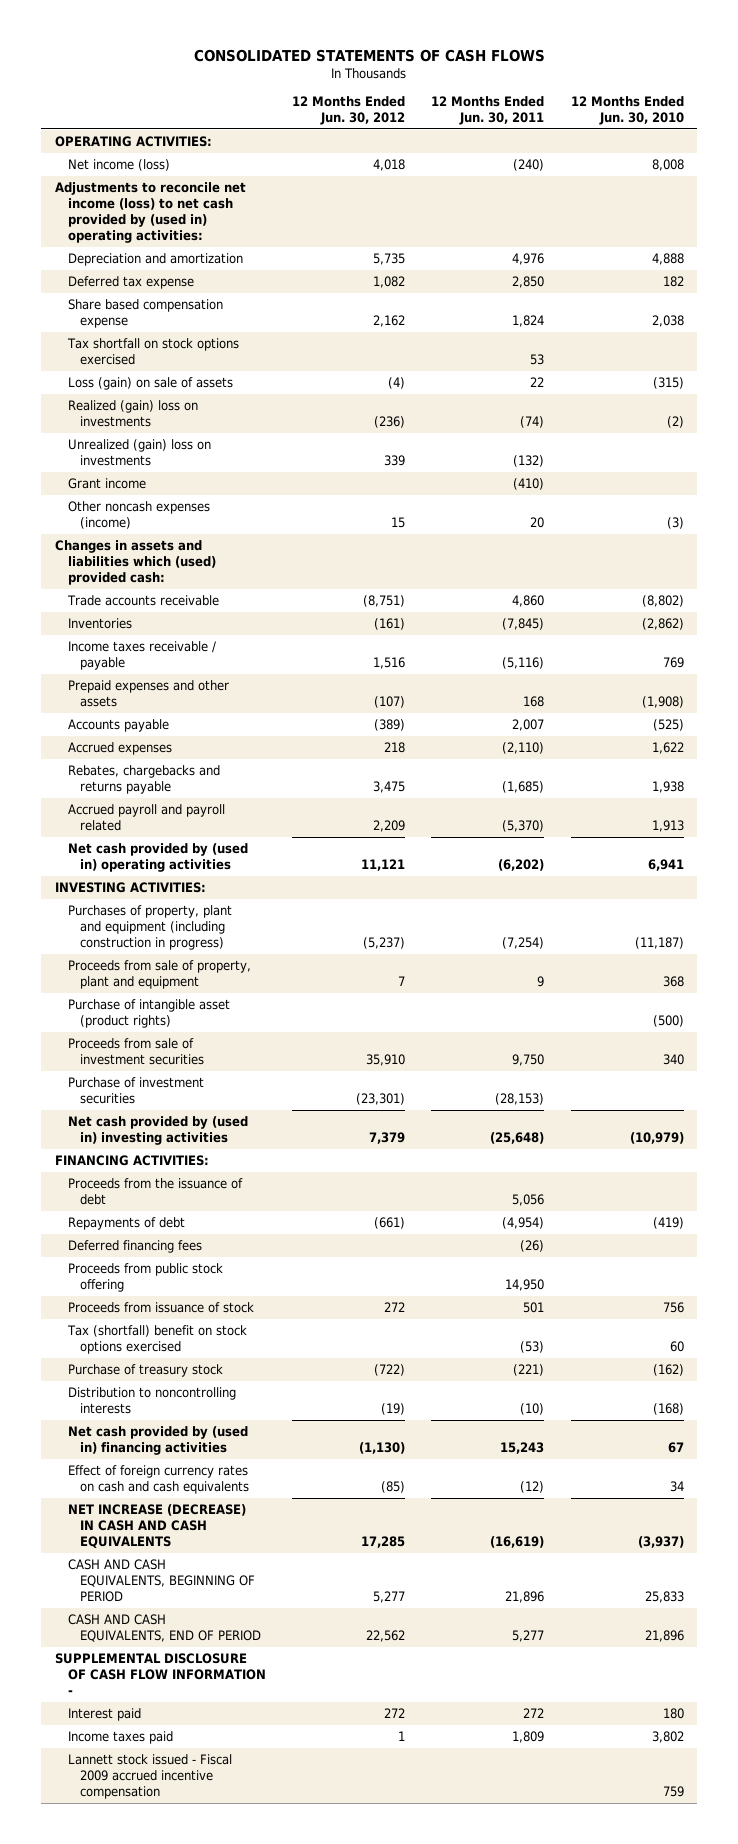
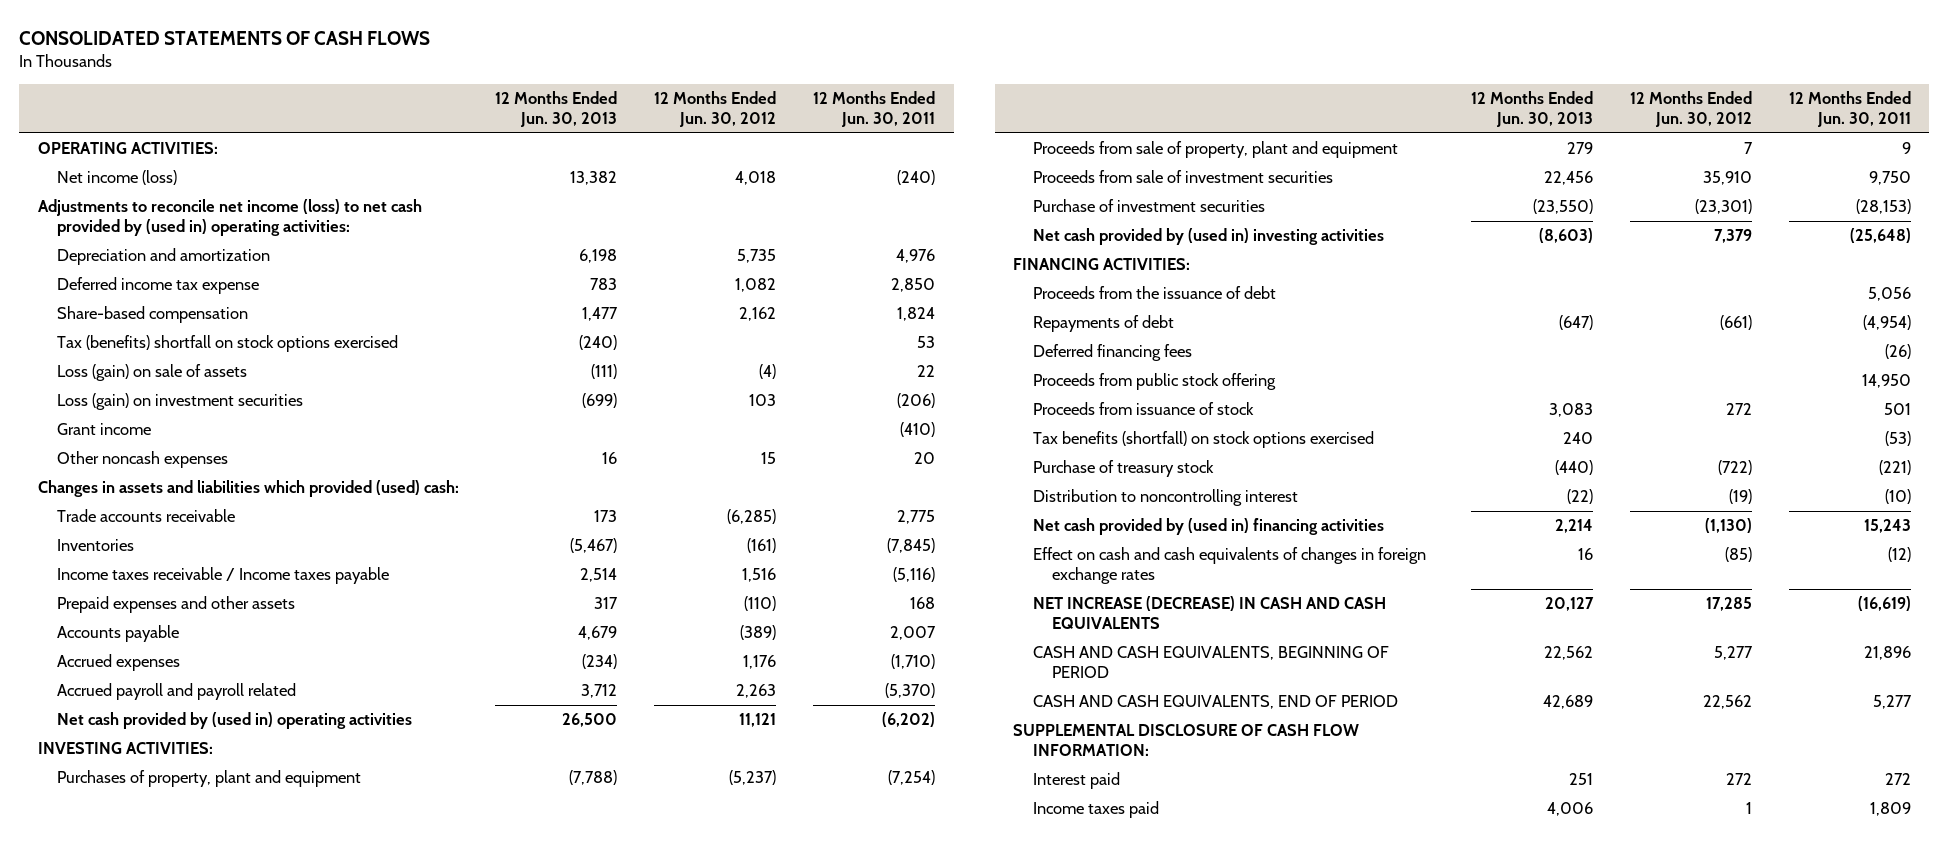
- | 12 Months Ended Jun. 30, 2012 | 12 Months Ended Jun. 30, 2011 | 12 Months Ended Jun. 30, 2010
+ | 12 Months Ended Jun. 30, 2013 | 12 Months Ended Jun. 30, 2012 | 12 Months Ended Jun. 30, 2011
- Deferred tax expense | 1,082 | 2,850 | 182
- Share based compensation expense | 2,162 | 1,824 | 2,038
- Tax shortfall on stock options exercised | | 53 |
+ Deferred income tax expense | 783 | 1,082 | 2,850
+ Share-based compensation | 1,477 | 2,162 | 1,824
+ Tax (benefits) shortfall on stock options exercised | (240) | | 53
- Realized (gain) loss on investments | (236) | (74) | (2)
- Unrealized (gain) loss on investments | 339 | (132) |
+ Loss (gain) on investment securities | (699) | 103 | (206)
- Other noncash expenses (income) | 15 | 20 | (3)
- Changes in assets and liabilities which (used) provided cash:
- Trade accounts receivable | (8,751) | 4,860 | (8,802)
+ Other noncash expenses | 16 | 15 | 20
+ Changes in assets and liabilities which provided (used) cash:
+ Trade accounts receivable | 173 | (6,285) | 2,775
- Income taxes receivable / payable | 1,516 | (5,116) | 769
- Prepaid expenses and other assets | (107) | 168 | (1,908)
+ Income taxes receivable / Income taxes payable | 2,514 | 1,516 | (5,116)
+ Prepaid expenses and other assets | 317 | (110) | 168
- Accrued expenses | 218 | (2,110) | 1,622
- Rebates, chargebacks and returns payable | 3,475 | (1,685) | 1,938
- Accrued payroll and payroll related | 2,209 | (5,370) | 1,913
+ Accrued expenses | (234) | 1,176 | (1,710)
+ Accrued payroll and payroll related | 3,712 | 2,263 | (5,370)
- Purchases of property, plant and equipment (including construction in progress) | (5,237) | (7,254) | (11,187)
+ Purchases of property, plant and equipment | (7,788) | (5,237) | (7,254)
- Purchase of intangible asset (product rights) | | | (500)
- Tax (shortfall) benefit on stock options exercised | | (53) | 60
+ Tax benefits (shortfall) on stock options exercised | 240 | | (53)
- Distribution to noncontrolling interests | (19) | (10) | (168)
+ Distribution to noncontrolling interest | (22) | (19) | (10)
- Effect of foreign currency rates on cash and cash equivalents | (85) | (12) | 34
+ Effect on cash and cash equivalents of changes in foreign exchange rates | 16 | (85) | (12)
- SUPPLEMENTAL DISCLOSURE OF CASH FLOW INFORMATION -
+ SUPPLEMENTAL DISCLOSURE OF CASH FLOW INFORMATION:
- Lannett stock issued - Fiscal 2009 accrued incentive compensation | | | 759

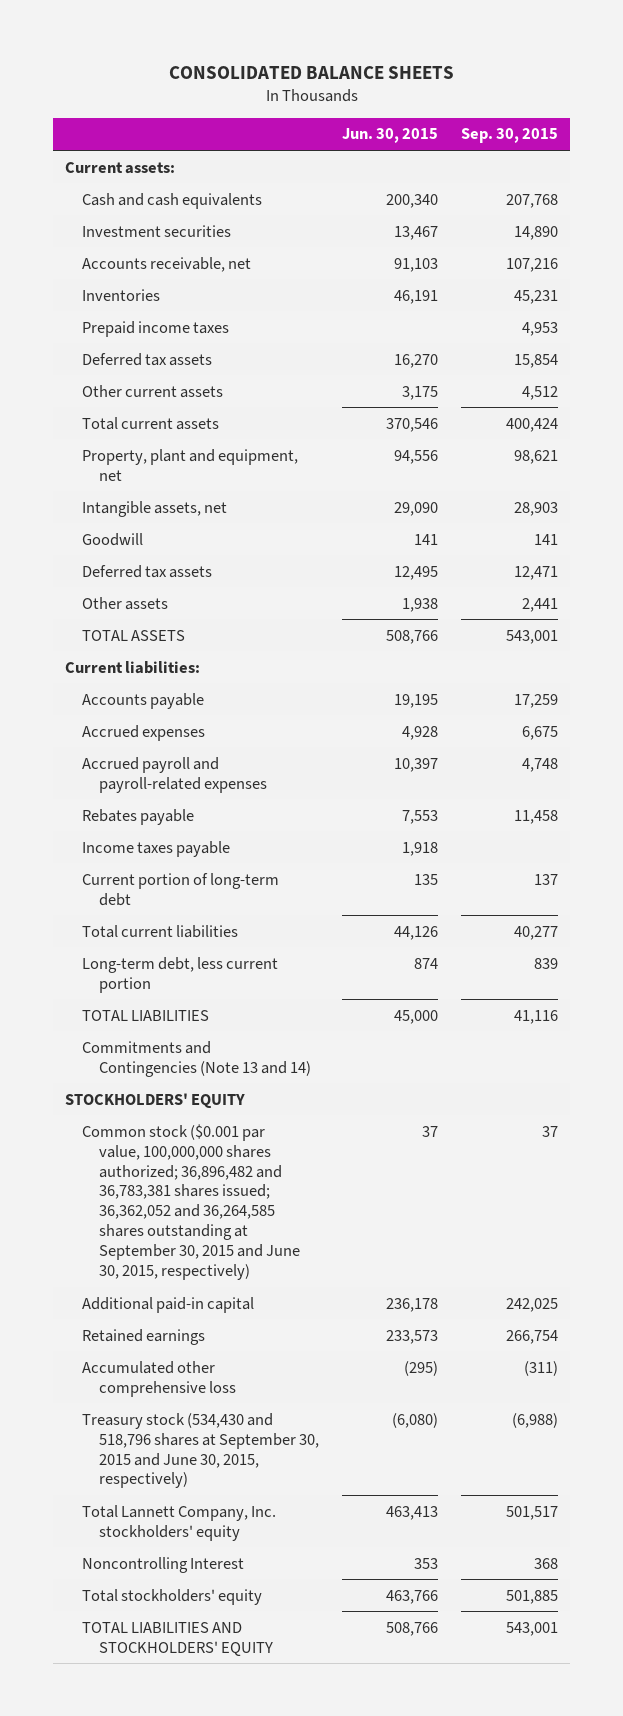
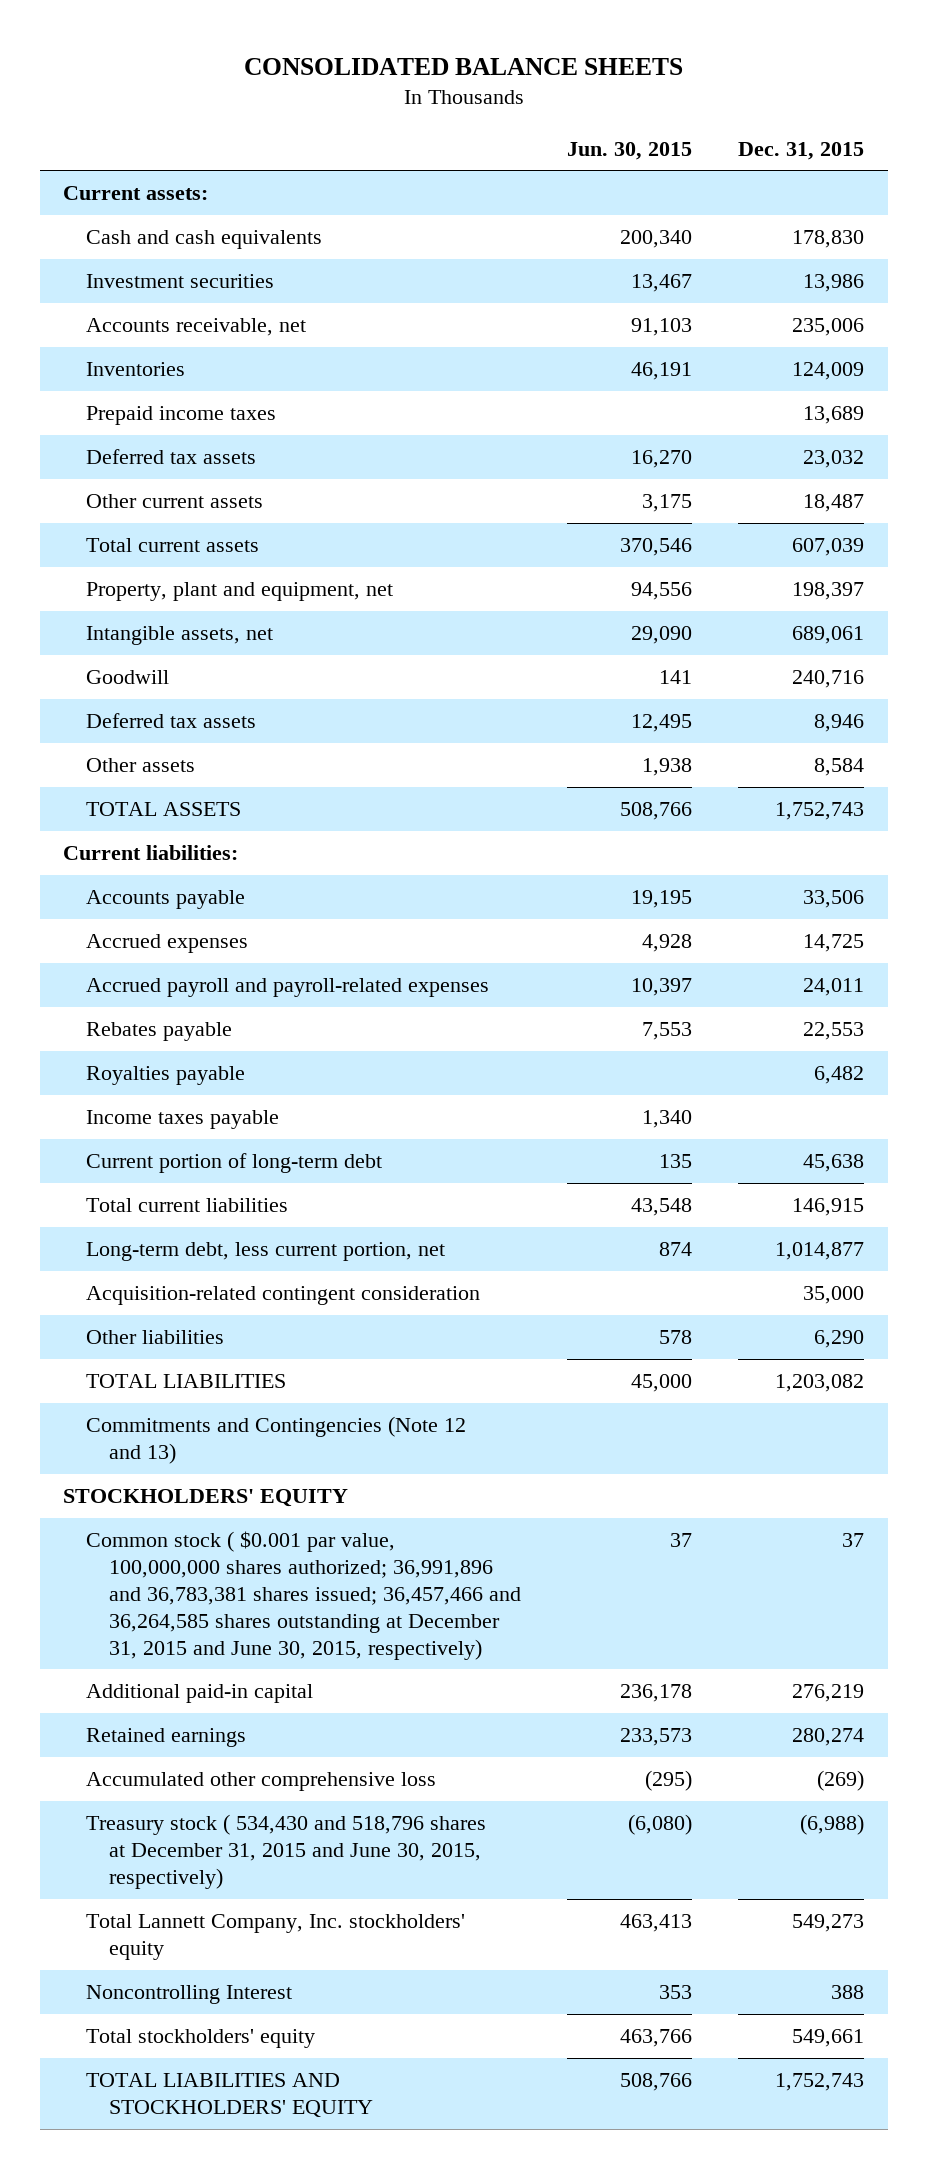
- | Jun. 30, 2015 | Sep. 30, 2015
+ | Jun. 30, 2015 | Dec. 31, 2015
- Income taxes payable | 1,918 |
+ Royalties payable | | 6,482
+ Income taxes payable | 1,340 |
- Total current liabilities | 44,126 | 40,277
- Long-term debt, less current portion | 874 | 839
+ Total current liabilities | 43,548 | 146,915
+ Long-term debt, less current portion, net | 874 | 1,014,877
+ Acquisition-related contingent consideration | | 35,000
+ Other liabilities | 578 | 6,290
- Commitments and Contingencies (Note 13 and 14)
+ Commitments and Contingencies (Note 12 and 13)
- Common stock ($0.001 par value, 100,000,000 shares authorized; 36,896,482 and 36,783,381 shares issued; 36,362,052 and 36,264,585 shares outstanding at September 30, 2015 and June 30, 2015, respectively) | 37 | 37
+ Common stock ( $0.001 par value, 100,000,000 shares authorized; 36,991,896 and 36,783,381 shares issued; 36,457,466 and 36,264,585 shares outstanding at December 31, 2015 and June 30, 2015, respectively) | 37 | 37
- Treasury stock (534,430 and 518,796 shares at September 30, 2015 and June 30, 2015, respectively) | (6,080) | (6,988)
+ Treasury stock ( 534,430 and 518,796 shares at December 31, 2015 and June 30, 2015, respectively) | (6,080) | (6,988)

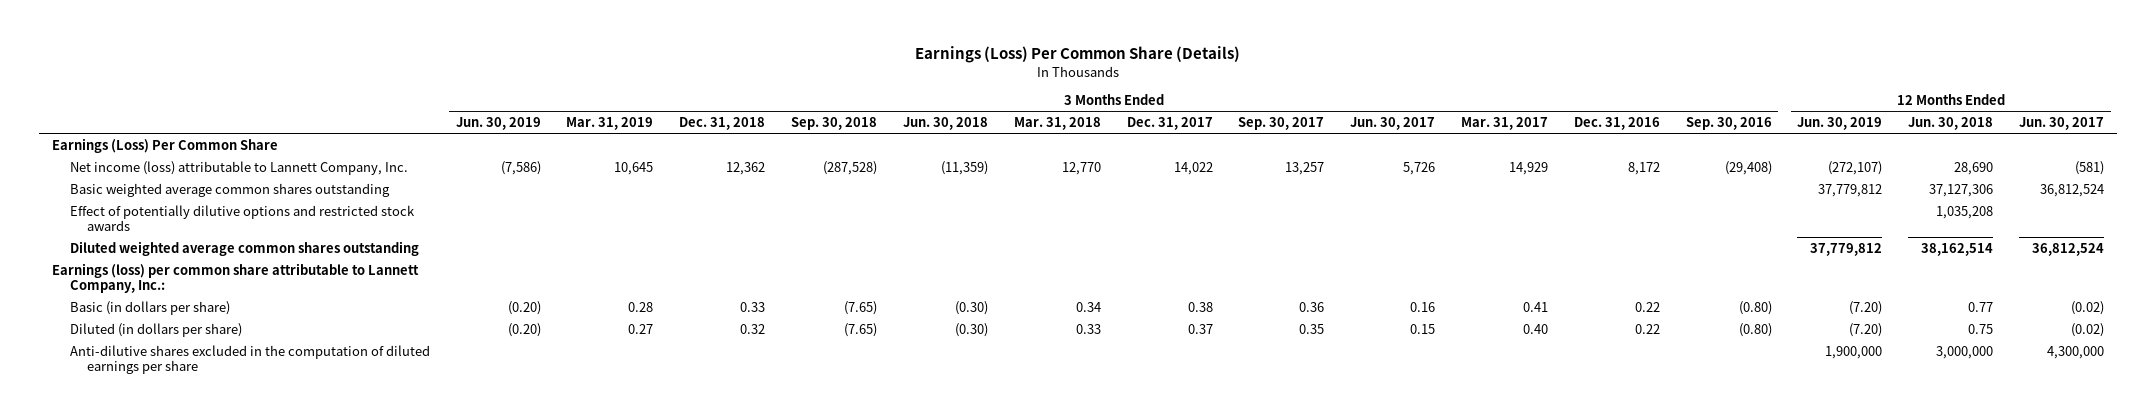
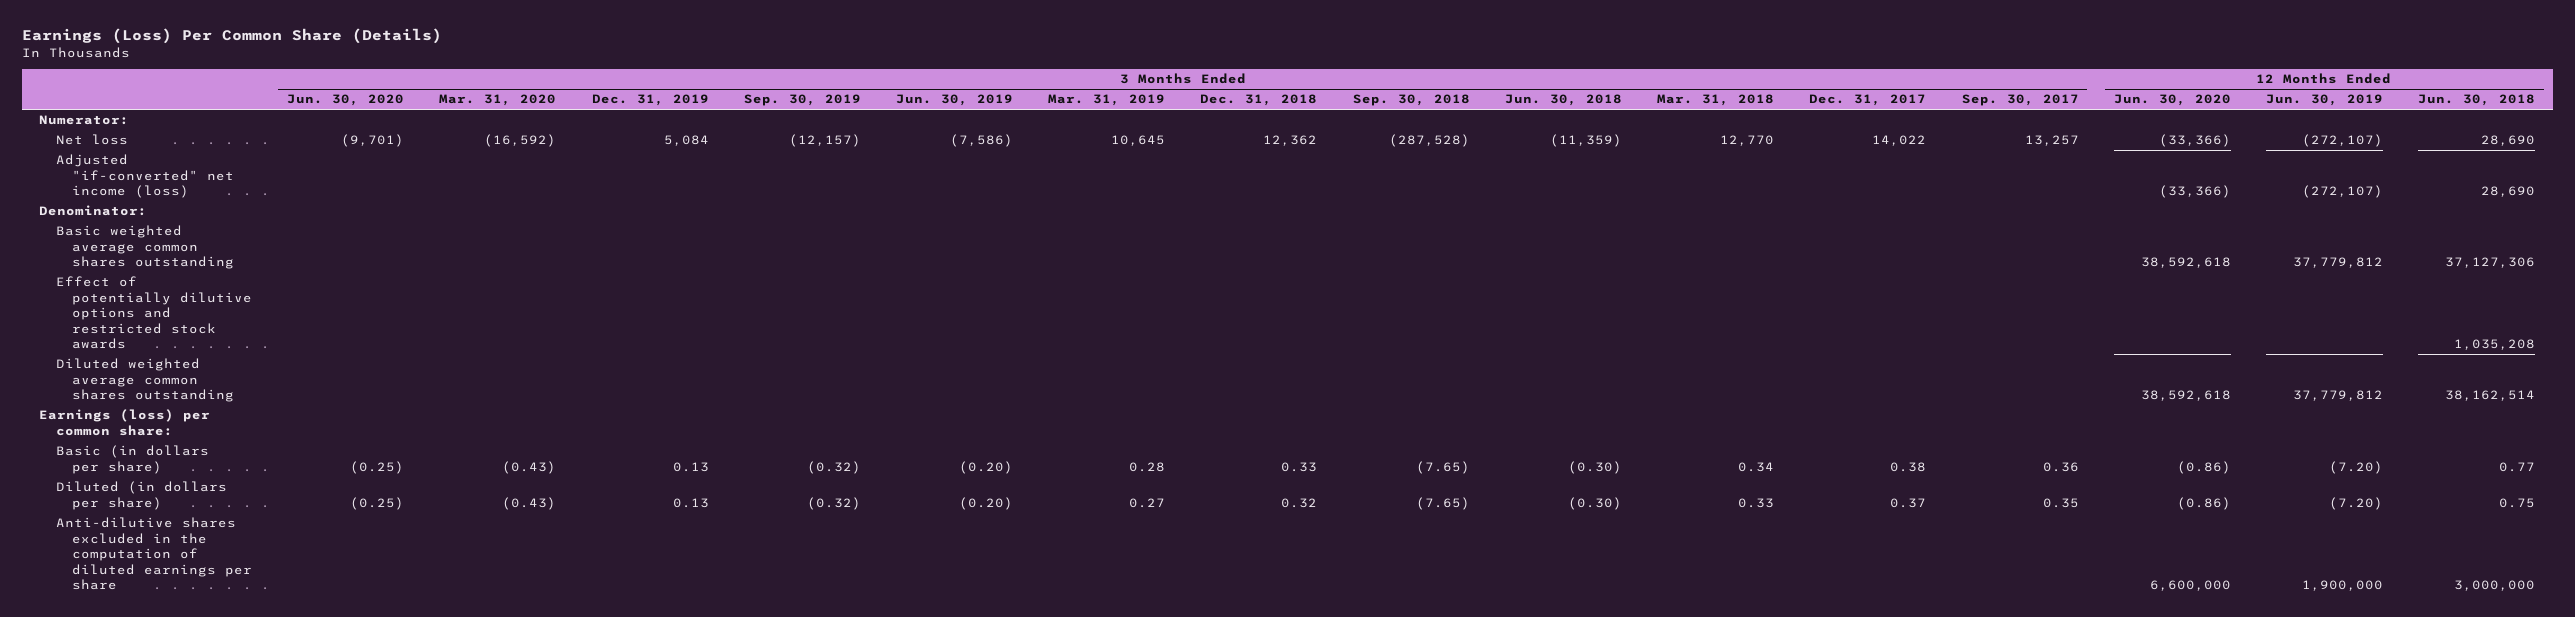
- | 3 Months Ended Jun. 30, 2019 | 3 Months Ended Mar. 31, 2019 | 3 Months Ended Dec. 31, 2018 | 3 Months Ended Sep. 30, 2018 | 3 Months Ended Jun. 30, 2018 | 3 Months Ended Mar. 31, 2018 | 3 Months Ended Dec. 31, 2017 | 3 Months Ended Sep. 30, 2017 | 3 Months Ended Jun. 30, 2017 | 3 Months Ended Mar. 31, 2017 | 3 Months Ended Dec. 31, 2016 | 3 Months Ended Sep. 30, 2016 | 12 Months Ended Jun. 30, 2019 | 12 Months Ended Jun. 30, 2018 | 12 Months Ended Jun. 30, 2017
+ | 3 Months Ended Jun. 30, 2020 | 3 Months Ended Mar. 31, 2020 | 3 Months Ended Dec. 31, 2019 | 3 Months Ended Sep. 30, 2019 | 3 Months Ended Jun. 30, 2019 | 3 Months Ended Mar. 31, 2019 | 3 Months Ended Dec. 31, 2018 | 3 Months Ended Sep. 30, 2018 | 3 Months Ended Jun. 30, 2018 | 3 Months Ended Mar. 31, 2018 | 3 Months Ended Dec. 31, 2017 | 3 Months Ended Sep. 30, 2017 | 12 Months Ended Jun. 30, 2020 | 12 Months Ended Jun. 30, 2019 | 12 Months Ended Jun. 30, 2018
- Earnings (Loss) Per Common Share
- Net income (loss) attributable to Lannett Company, Inc. | (7,586) | 10,645 | 12,362 | (287,528) | (11,359) | 12,770 | 14,022 | 13,257 | 5,726 | 14,929 | 8,172 | (29,408) | (272,107) | 28,690 | (581)
+ Numerator:
+ Net loss | (9,701) | (16,592) | 5,084 | (12,157) | (7,586) | 10,645 | 12,362 | (287,528) | (11,359) | 12,770 | 14,022 | 13,257 | (33,366) | (272,107) | 28,690
+ Adjusted "if-converted" net income (loss) | | | | | | | | | | | | | (33,366) | (272,107) | 28,690
+ Denominator:
- Earnings (loss) per common share attributable to Lannett Company, Inc.:
+ Earnings (loss) per common share:

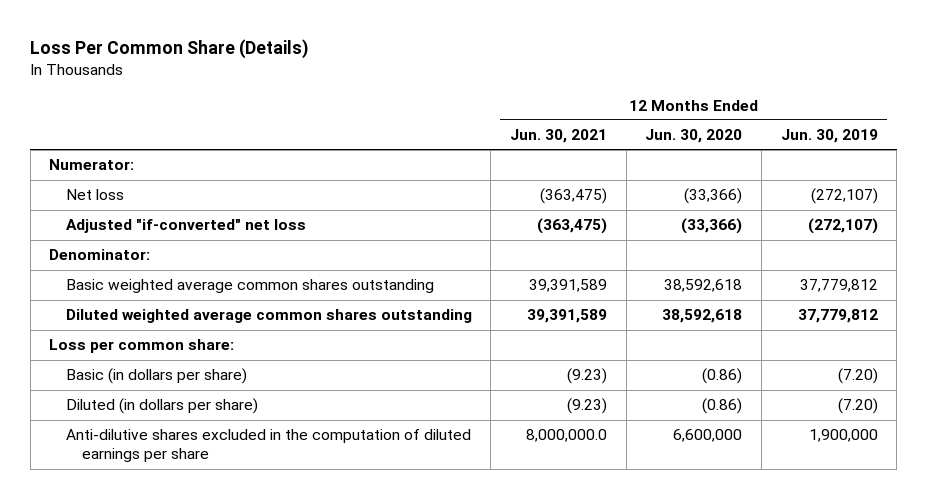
- Earnings (Loss) Per Common Share (Details)
+ Loss Per Common Share (Details)
- | 3 Months Ended Jun. 30, 2020 | 3 Months Ended Mar. 31, 2020 | 3 Months Ended Dec. 31, 2019 | 3 Months Ended Sep. 30, 2019 | 3 Months Ended Jun. 30, 2019 | 3 Months Ended Mar. 31, 2019 | 3 Months Ended Dec. 31, 2018 | 3 Months Ended Sep. 30, 2018 | 3 Months Ended Jun. 30, 2018 | 3 Months Ended Mar. 31, 2018 | 3 Months Ended Dec. 31, 2017 | 3 Months Ended Sep. 30, 2017 | 12 Months Ended Jun. 30, 2020 | 12 Months Ended Jun. 30, 2019 | 12 Months Ended Jun. 30, 2018
+ | 12 Months Ended Jun. 30, 2021 | 12 Months Ended Jun. 30, 2020 | 12 Months Ended Jun. 30, 2019
- Adjusted "if-converted" net income (loss) | | | | | | | | | | | | | (33,366) | (272,107) | 28,690
+ Adjusted "if-converted" net loss | (363,475) | (33,366) | (272,107)
- Effect of potentially dilutive options and restricted stock awards | | | | | | | | | | | | | | | 1,035,208
- Earnings (loss) per common share:
+ Loss per common share:

